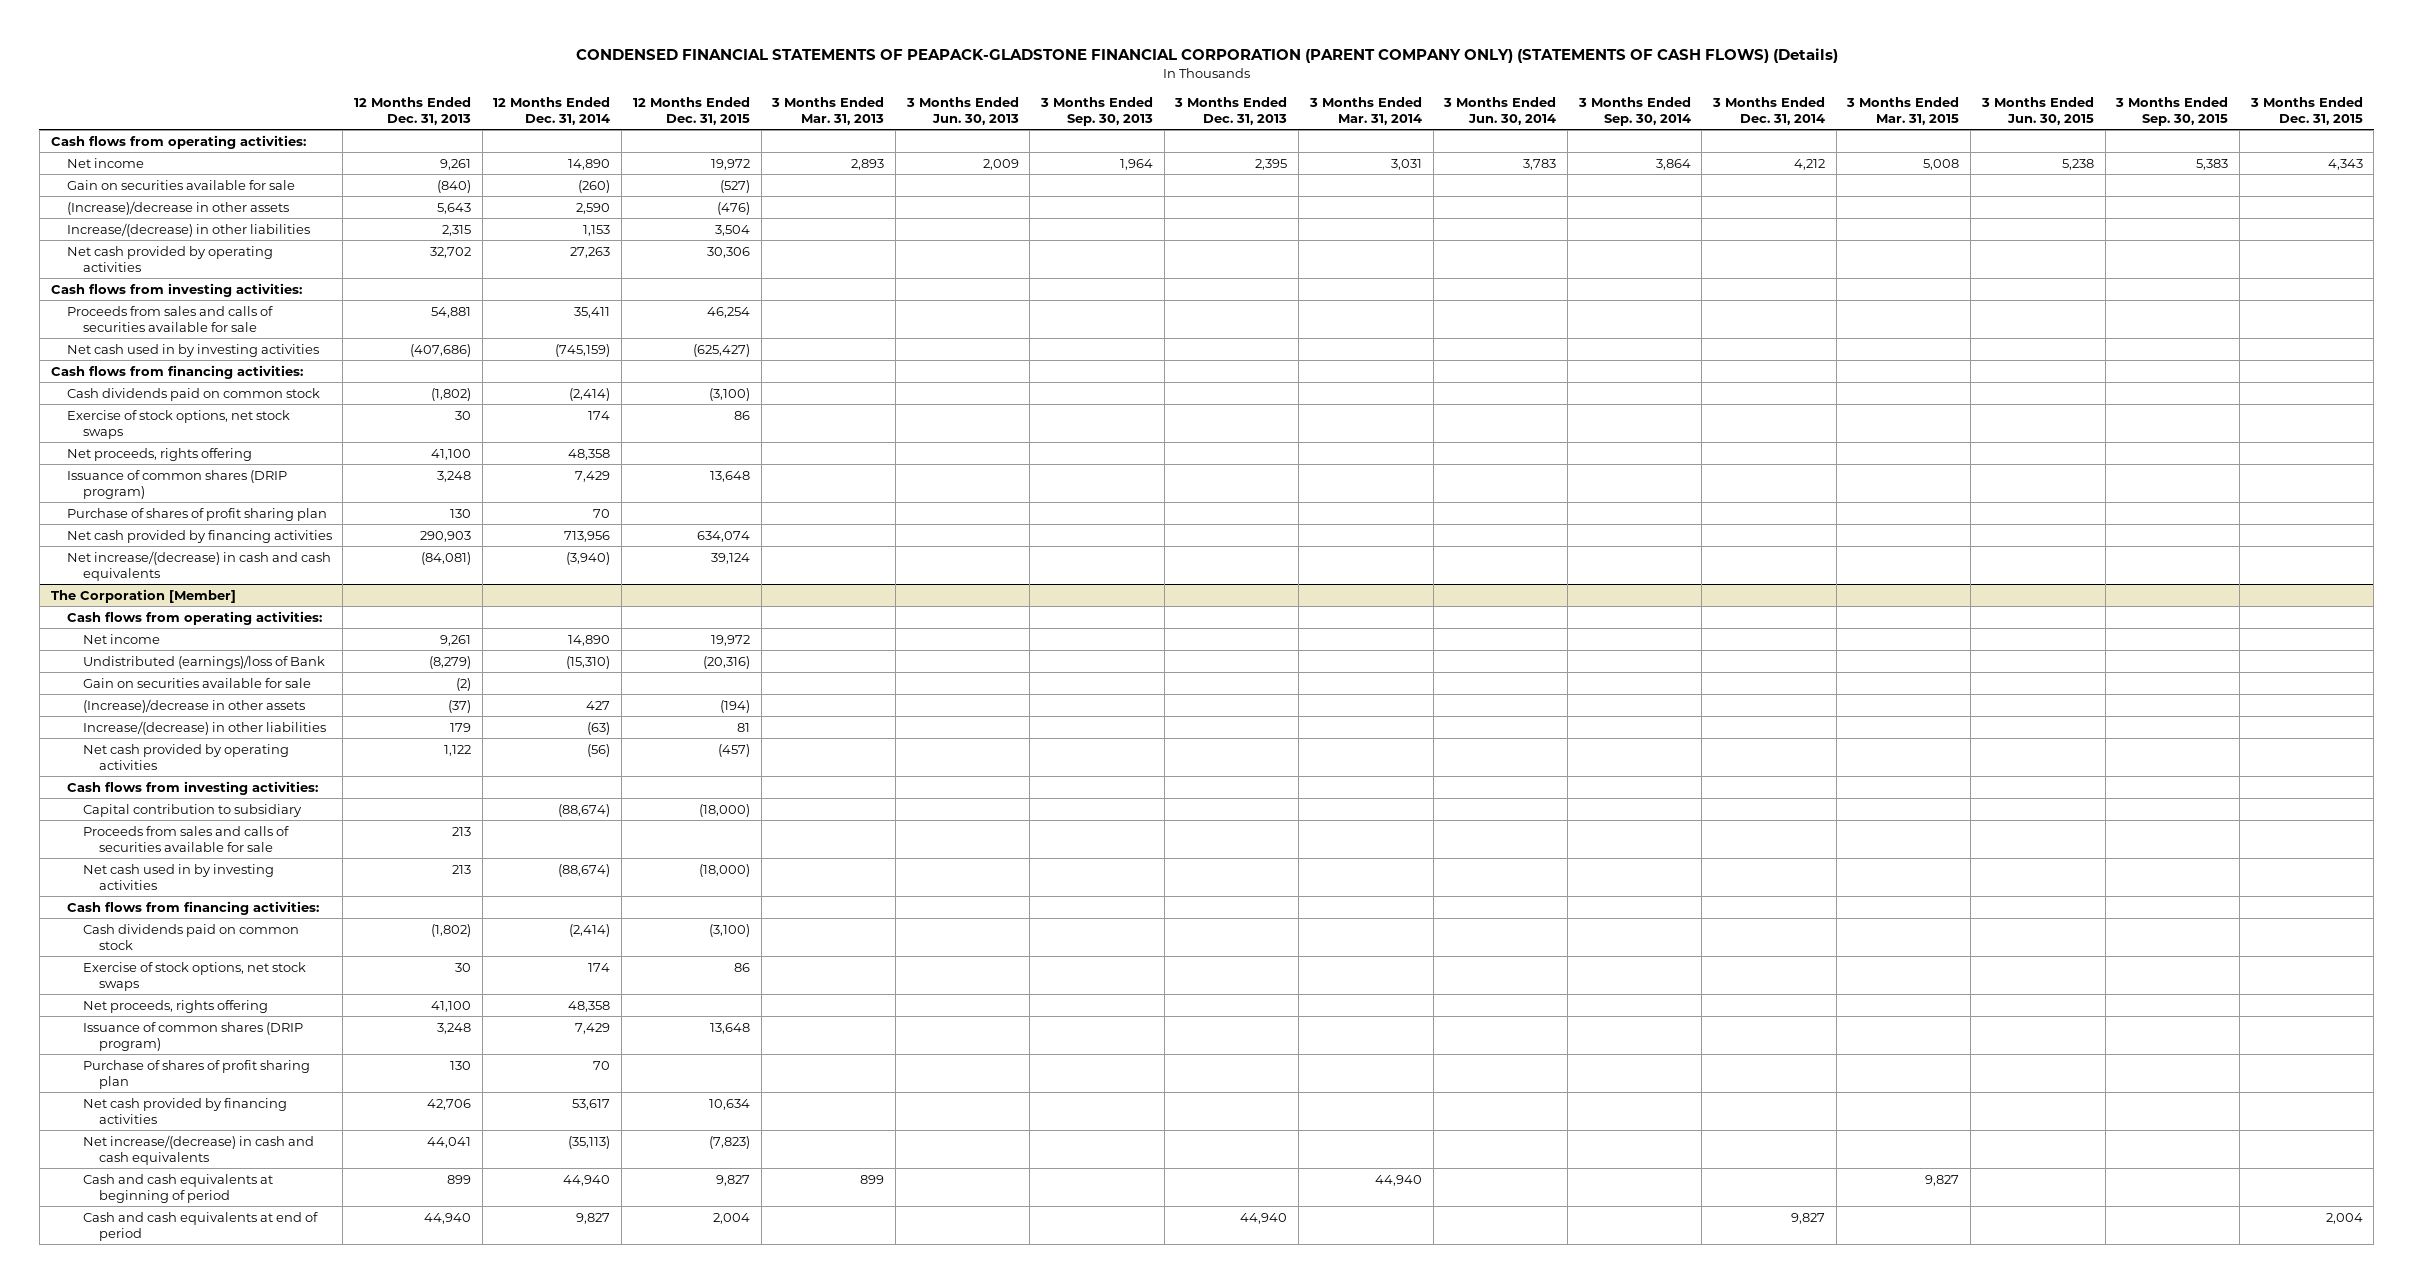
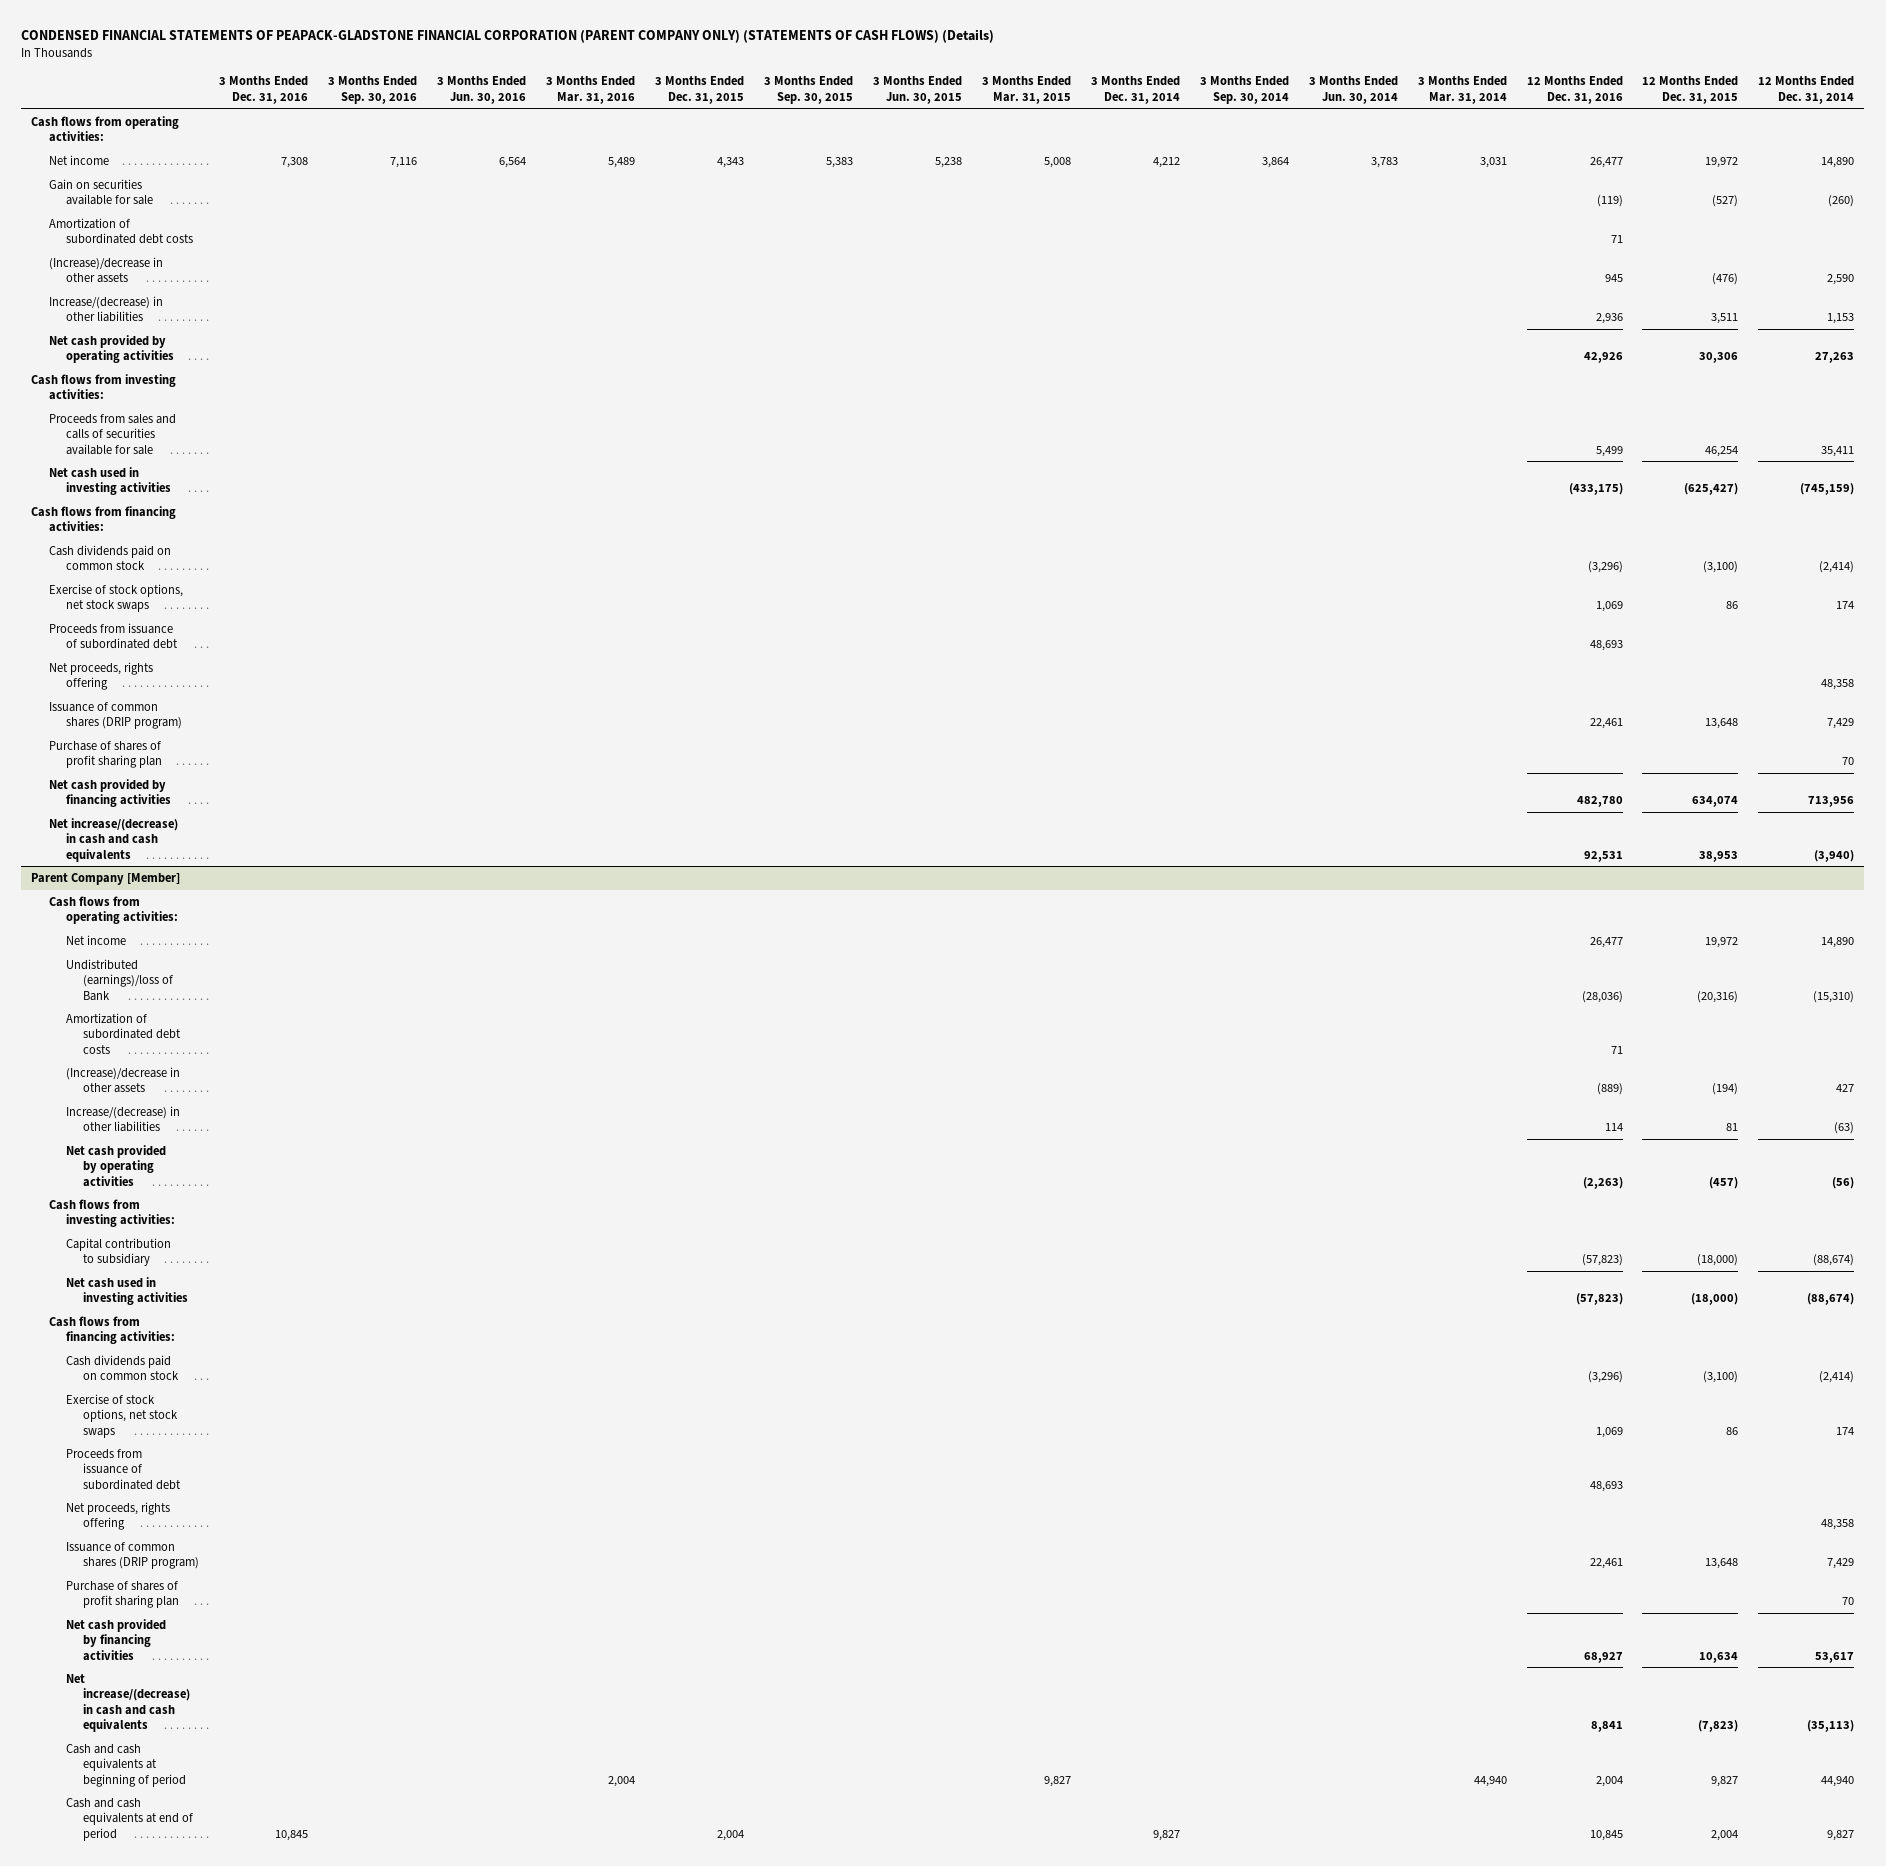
- | 12 Months Ended Dec. 31, 2013 | 12 Months Ended Dec. 31, 2014 | 12 Months Ended Dec. 31, 2015 | 3 Months Ended Mar. 31, 2013 | 3 Months Ended Jun. 30, 2013 | 3 Months Ended Sep. 30, 2013 | 3 Months Ended Dec. 31, 2013 | 3 Months Ended Mar. 31, 2014 | 3 Months Ended Jun. 30, 2014 | 3 Months Ended Sep. 30, 2014 | 3 Months Ended Dec. 31, 2014 | 3 Months Ended Mar. 31, 2015 | 3 Months Ended Jun. 30, 2015 | 3 Months Ended Sep. 30, 2015 | 3 Months Ended Dec. 31, 2015
+ | 3 Months Ended Dec. 31, 2016 | 3 Months Ended Sep. 30, 2016 | 3 Months Ended Jun. 30, 2016 | 3 Months Ended Mar. 31, 2016 | 3 Months Ended Dec. 31, 2015 | 3 Months Ended Sep. 30, 2015 | 3 Months Ended Jun. 30, 2015 | 3 Months Ended Mar. 31, 2015 | 3 Months Ended Dec. 31, 2014 | 3 Months Ended Sep. 30, 2014 | 3 Months Ended Jun. 30, 2014 | 3 Months Ended Mar. 31, 2014 | 12 Months Ended Dec. 31, 2016 | 12 Months Ended Dec. 31, 2015 | 12 Months Ended Dec. 31, 2014
+ Amortization of subordinated debt costs | | | | | | | | | | | | | 71 | |
- Increase/(decrease) in other liabilities | 2,315 | 1,153 | 3,504 | | | | | | | | | | | |
+ Increase/(decrease) in other liabilities | | | | | | | | | | | | | 2,936 | 3,511 | 1,153
- Net cash used in by investing activities | (407,686) | (745,159) | (625,427) | | | | | | | | | | | |
+ Net cash used in investing activities | | | | | | | | | | | | | (433,175) | (625,427) | (745,159)
+ Proceeds from issuance of subordinated debt | | | | | | | | | | | | | 48,693 | |
- Net increase/(decrease) in cash and cash equivalents | (84,081) | (3,940) | 39,124 | | | | | | | | | | | |
- The Corporation [Member]
+ Net increase/(decrease) in cash and cash equivalents | | | | | | | | | | | | | 92,531 | 38,953 | (3,940)
+ Parent Company [Member]
- Gain on securities available for sale | (2) | | | | | | | | | | | | | |
+ Amortization of subordinated debt costs | | | | | | | | | | | | | 71 | |
- Proceeds from sales and calls of securities available for sale | 213 | | | | | | | | | | | | | |
- Net cash used in by investing activities | 213 | (88,674) | (18,000) | | | | | | | | | | | |
+ Net cash used in investing activities | | | | | | | | | | | | | (57,823) | (18,000) | (88,674)
+ Proceeds from issuance of subordinated debt | | | | | | | | | | | | | 48,693 | |

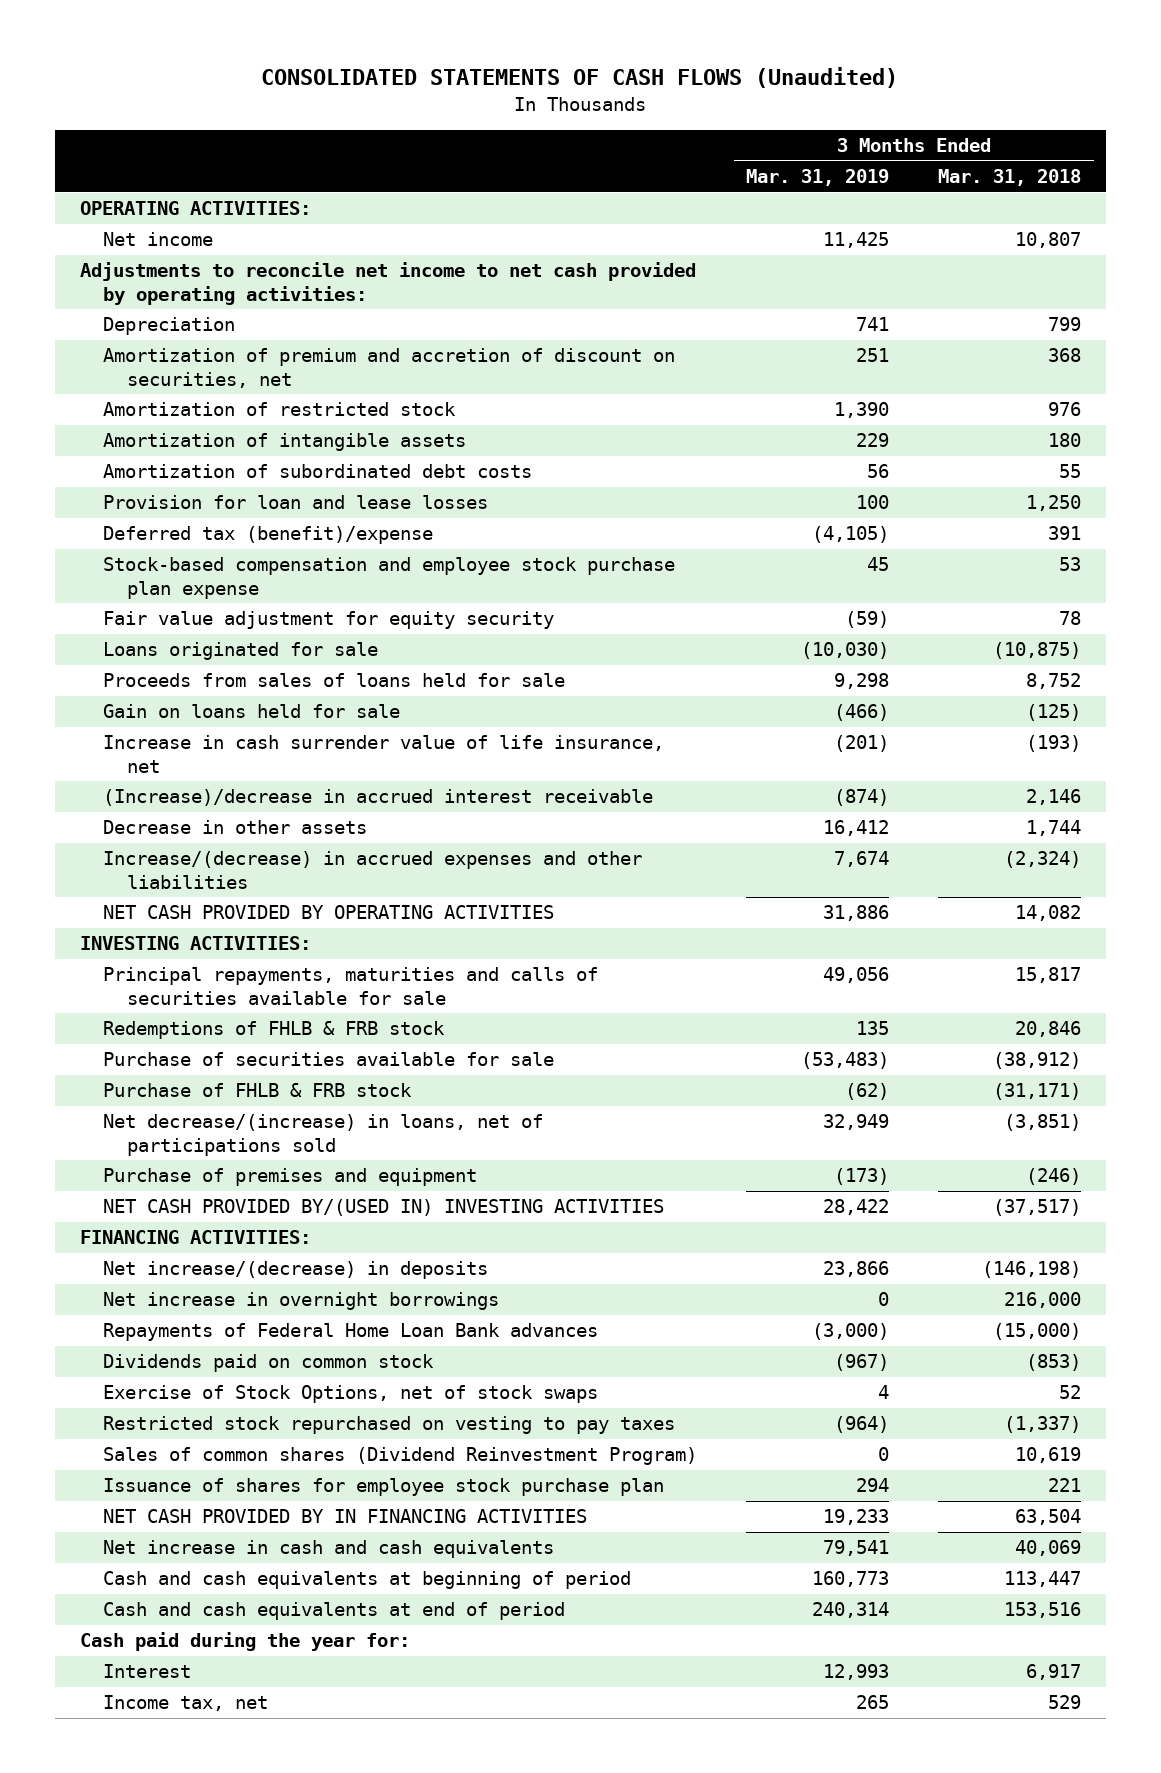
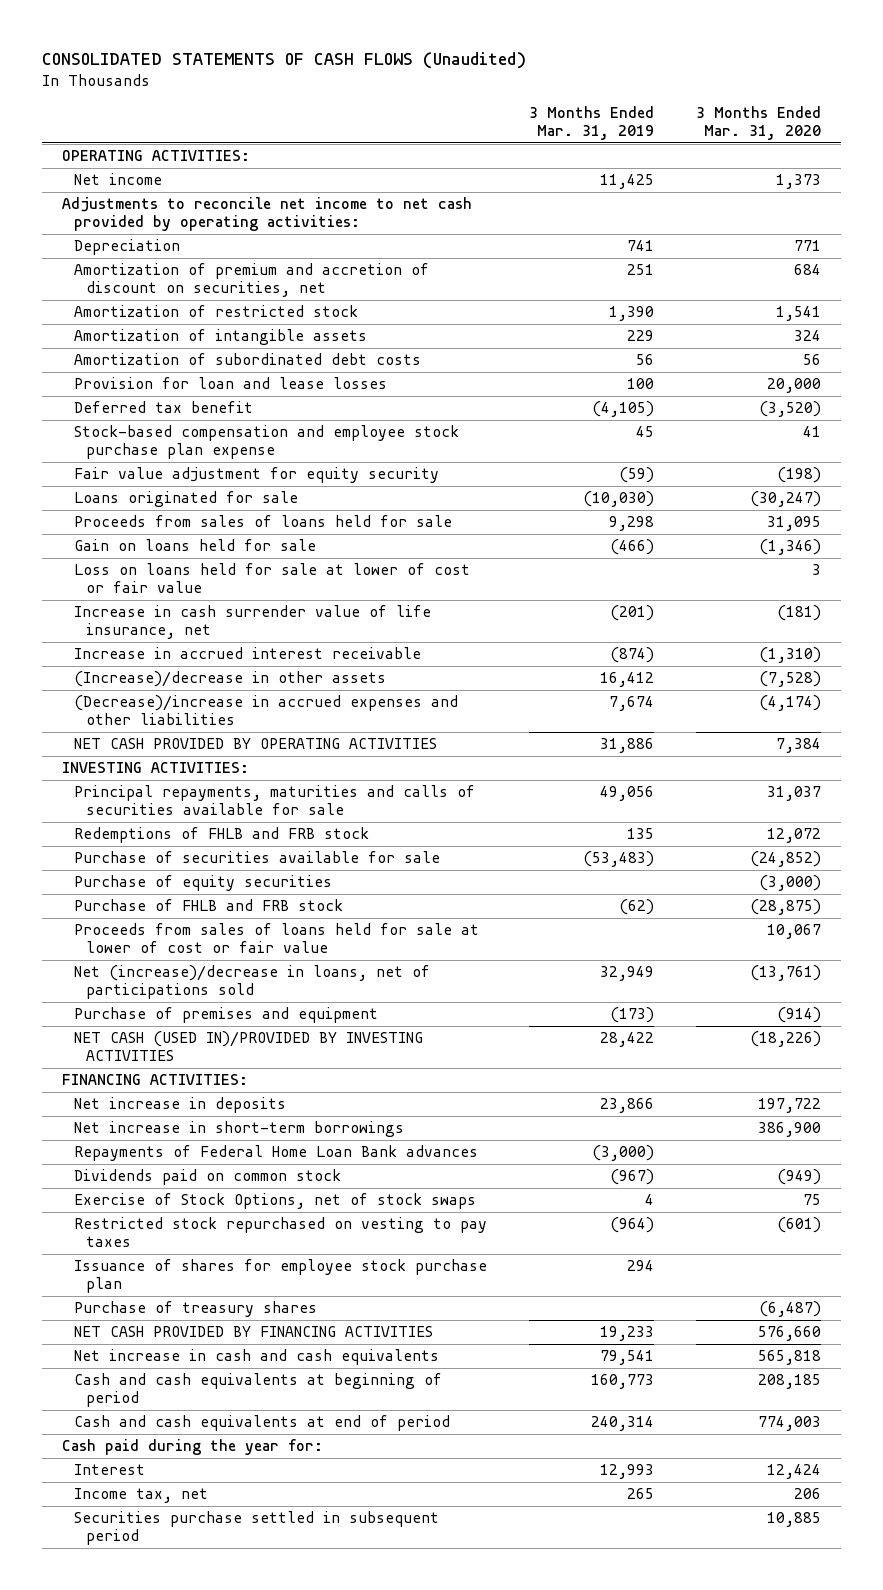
- | 3 Months Ended Mar. 31, 2019 | 3 Months Ended Mar. 31, 2018
+ | 3 Months Ended Mar. 31, 2019 | 3 Months Ended Mar. 31, 2020
- Deferred tax (benefit)/expense | (4,105) | 391
+ Deferred tax benefit | (4,105) | (3,520)
+ Loss on loans held for sale at lower of cost or fair value | | 3
- (Increase)/decrease in accrued interest receivable | (874) | 2,146
- Decrease in other assets | 16,412 | 1,744
- Increase/(decrease) in accrued expenses and other liabilities | 7,674 | (2,324)
+ Increase in accrued interest receivable | (874) | (1,310)
+ (Increase)/decrease in other assets | 16,412 | (7,528)
+ (Decrease)/increase in accrued expenses and other liabilities | 7,674 | (4,174)
- Redemptions of FHLB & FRB stock | 135 | 20,846
+ Redemptions of FHLB and FRB stock | 135 | 12,072
- Purchase of FHLB & FRB stock | (62) | (31,171)
- Net decrease/(increase) in loans, net of participations sold | 32,949 | (3,851)
+ Purchase of equity securities | | (3,000)
+ Purchase of FHLB and FRB stock | (62) | (28,875)
+ Proceeds from sales of loans held for sale at lower of cost or fair value | | 10,067
+ Net (increase)/decrease in loans, net of participations sold | 32,949 | (13,761)
- NET CASH PROVIDED BY/(USED IN) INVESTING ACTIVITIES | 28,422 | (37,517)
+ NET CASH (USED IN)/PROVIDED BY INVESTING ACTIVITIES | 28,422 | (18,226)
- Net increase/(decrease) in deposits | 23,866 | (146,198)
- Net increase in overnight borrowings | 0 | 216,000
+ Net increase in deposits | 23,866 | 197,722
+ Net increase in short-term borrowings | | 386,900
- Sales of common shares (Dividend Reinvestment Program) | 0 | 10,619
- NET CASH PROVIDED BY IN FINANCING ACTIVITIES | 19,233 | 63,504
+ Purchase of treasury shares | | (6,487)
+ NET CASH PROVIDED BY FINANCING ACTIVITIES | 19,233 | 576,660
+ Securities purchase settled in subsequent period | | 10,885

